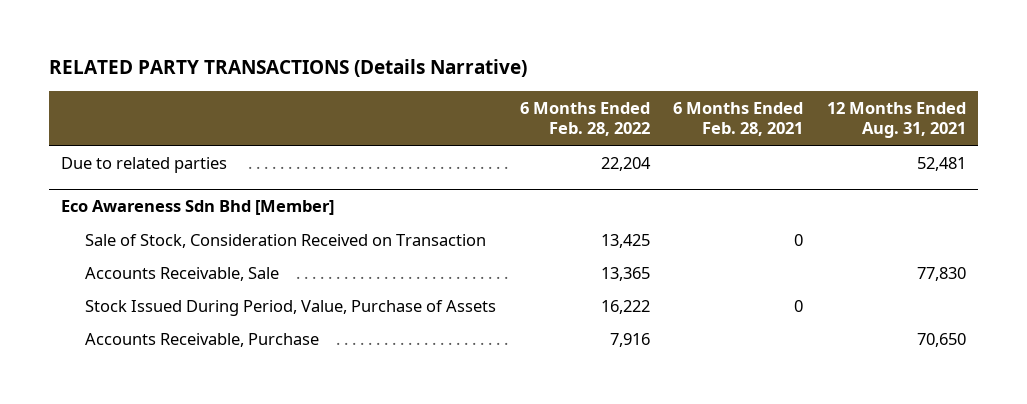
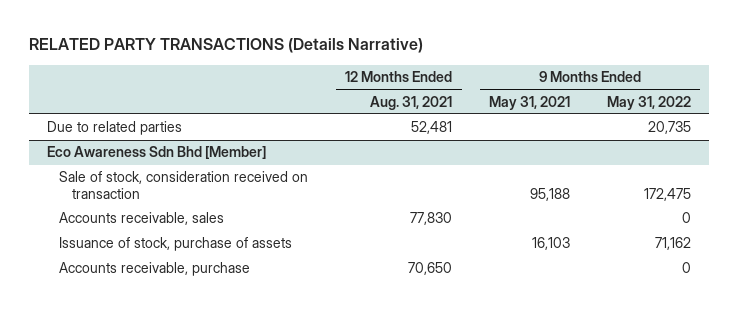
- | 6 Months Ended Feb. 28, 2022 | 6 Months Ended Feb. 28, 2021 | 12 Months Ended Aug. 31, 2021
+ | 12 Months Ended Aug. 31, 2021 | 9 Months Ended May 31, 2021 | 9 Months Ended May 31, 2022
@ Eco Awareness Sdn Bhd [Member]
- Sale of Stock, Consideration Received on Transaction | 13,425 | 0 |
- Accounts Receivable, Sale | 13,365 | | 77,830
- Stock Issued During Period, Value, Purchase of Assets | 16,222 | 0 |
- Accounts Receivable, Purchase | 7,916 | | 70,650
+ Sale of stock, consideration received on transaction | | 95,188 | 172,475
+ Accounts receivable, sales | 77,830 | | 0
+ Issuance of stock, purchase of assets | | 16,103 | 71,162
+ Accounts receivable, purchase | 70,650 | | 0

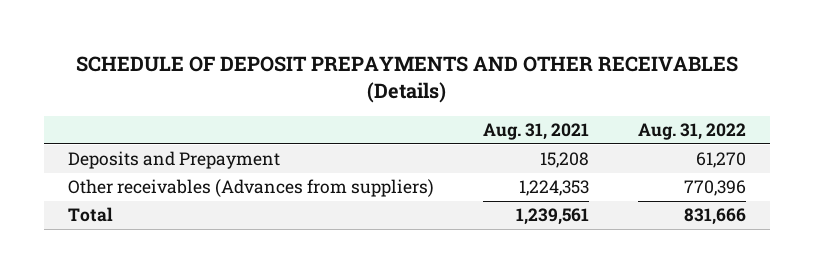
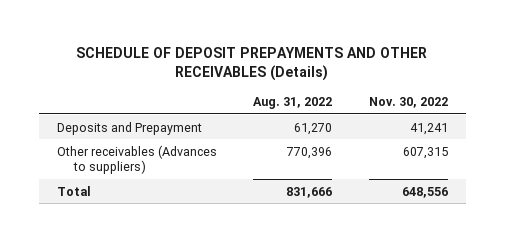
- | Aug. 31, 2021 | Aug. 31, 2022
+ | Aug. 31, 2022 | Nov. 30, 2022
- Other receivables (Advances from suppliers) | 1,224,353 | 770,396
+ Other receivables (Advances to suppliers) | 770,396 | 607,315

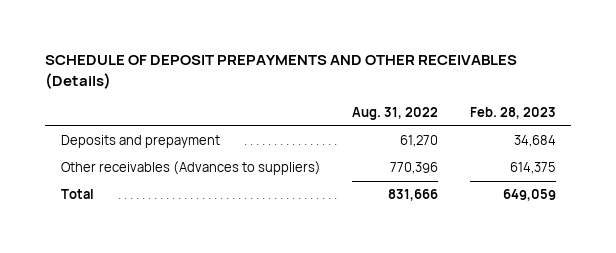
- | Aug. 31, 2022 | Nov. 30, 2022
+ | Aug. 31, 2022 | Feb. 28, 2023
- Deposits and Prepayment | 61,270 | 41,241
+ Deposits and prepayment | 61,270 | 34,684

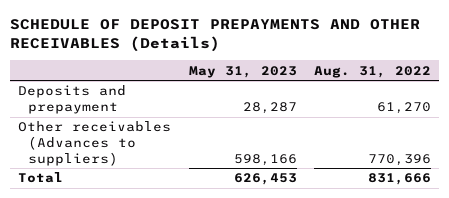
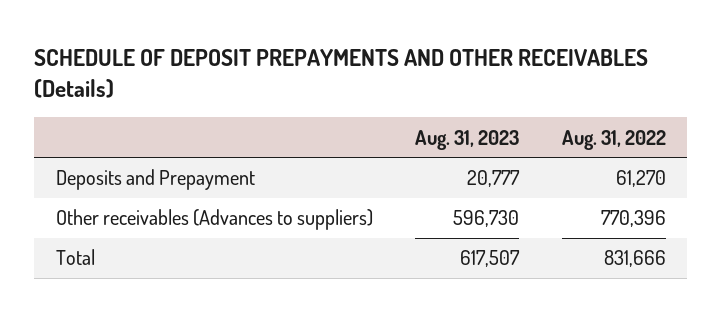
- | May 31, 2023 | Aug. 31, 2022
+ | Aug. 31, 2023 | Aug. 31, 2022
- Deposits and prepayment | 28,287 | 61,270
+ Deposits and Prepayment | 20,777 | 61,270

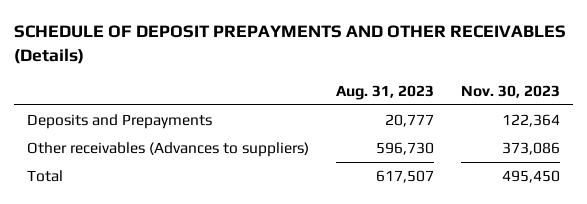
- | Aug. 31, 2023 | Aug. 31, 2022
+ | Aug. 31, 2023 | Nov. 30, 2023
- Deposits and Prepayment | 20,777 | 61,270
+ Deposits and Prepayments | 20,777 | 122,364

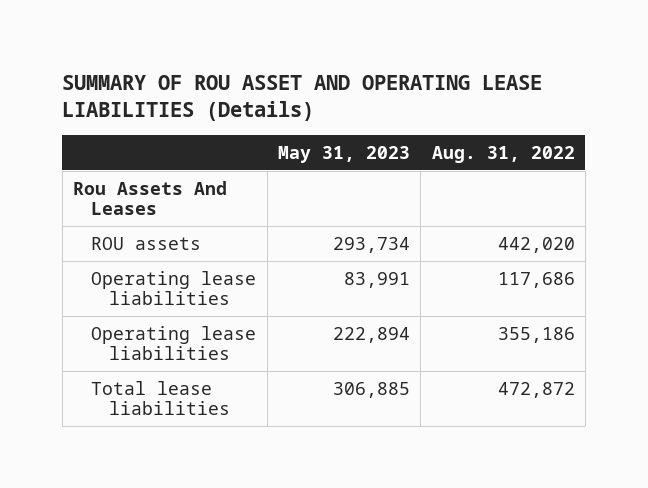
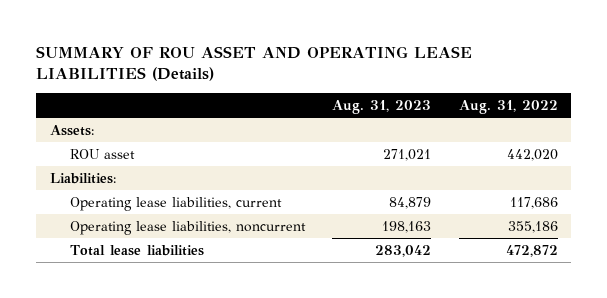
- | May 31, 2023 | Aug. 31, 2022
+ | Aug. 31, 2023 | Aug. 31, 2022
- Rou Assets And Leases
- ROU assets | 293,734 | 442,020
- Operating lease liabilities | 83,991 | 117,686
- Operating lease liabilities | 222,894 | 355,186
+ Assets:
+ ROU asset | 271,021 | 442,020
+ Liabilities:
+ Operating lease liabilities, current | 84,879 | 117,686
+ Operating lease liabilities, noncurrent | 198,163 | 355,186

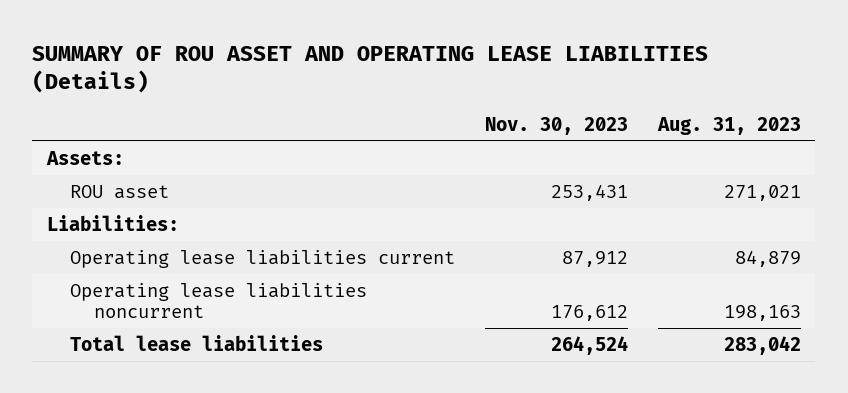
- | Aug. 31, 2023 | Aug. 31, 2022
+ | Nov. 30, 2023 | Aug. 31, 2023
- Operating lease liabilities, current | 84,879 | 117,686
- Operating lease liabilities, noncurrent | 198,163 | 355,186
+ Operating lease liabilities current | 87,912 | 84,879
+ Operating lease liabilities noncurrent | 176,612 | 198,163

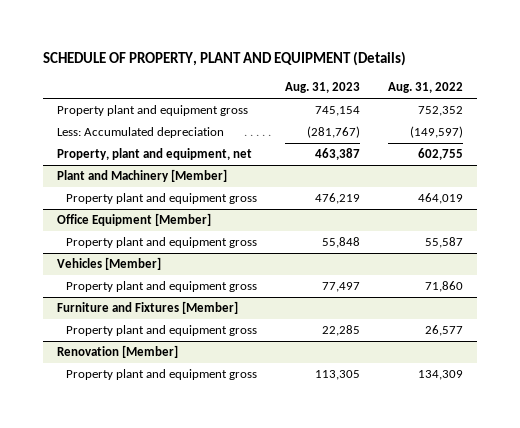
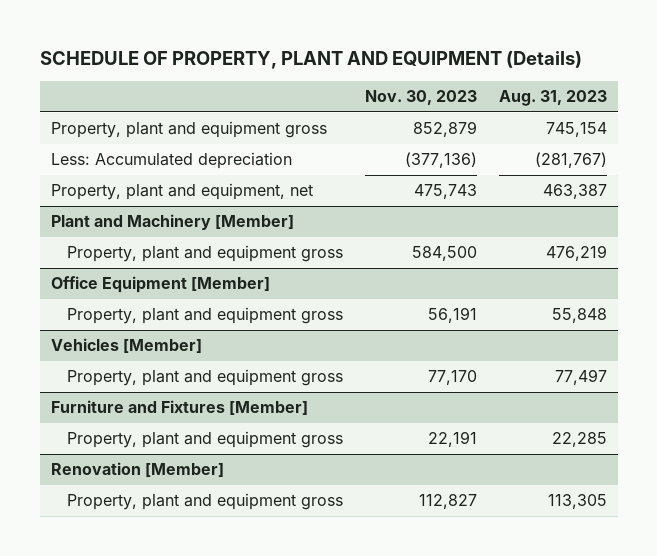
- | Aug. 31, 2023 | Aug. 31, 2022
+ | Nov. 30, 2023 | Aug. 31, 2023
- Property plant and equipment gross | 745,154 | 752,352
+ Property, plant and equipment gross | 852,879 | 745,154
@ Plant and Machinery [Member]
- Property plant and equipment gross | 476,219 | 464,019
+ Property, plant and equipment gross | 584,500 | 476,219
@ Office Equipment [Member]
- Property plant and equipment gross | 55,848 | 55,587
+ Property, plant and equipment gross | 56,191 | 55,848
@ Vehicles [Member]
- Property plant and equipment gross | 77,497 | 71,860
+ Property, plant and equipment gross | 77,170 | 77,497
@ Furniture and Fixtures [Member]
- Property plant and equipment gross | 22,285 | 26,577
+ Property, plant and equipment gross | 22,191 | 22,285
@ Renovation [Member]
- Property plant and equipment gross | 113,305 | 134,309
+ Property, plant and equipment gross | 112,827 | 113,305

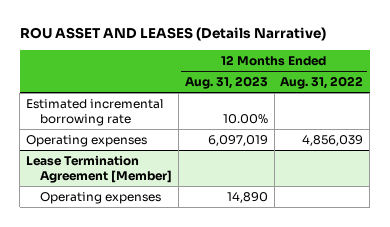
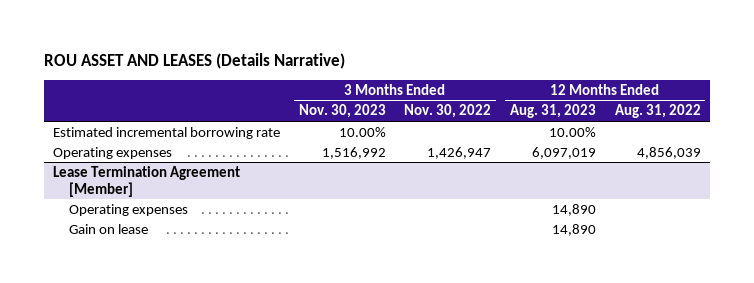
- | 12 Months Ended Aug. 31, 2023 | 12 Months Ended Aug. 31, 2022
+ | 3 Months Ended Nov. 30, 2023 | 3 Months Ended Nov. 30, 2022 | 12 Months Ended Aug. 31, 2023 | 12 Months Ended Aug. 31, 2022
@ Lease Termination Agreement [Member]
+ Gain on lease | | | 14,890 |

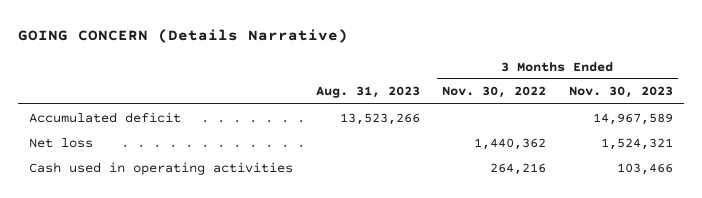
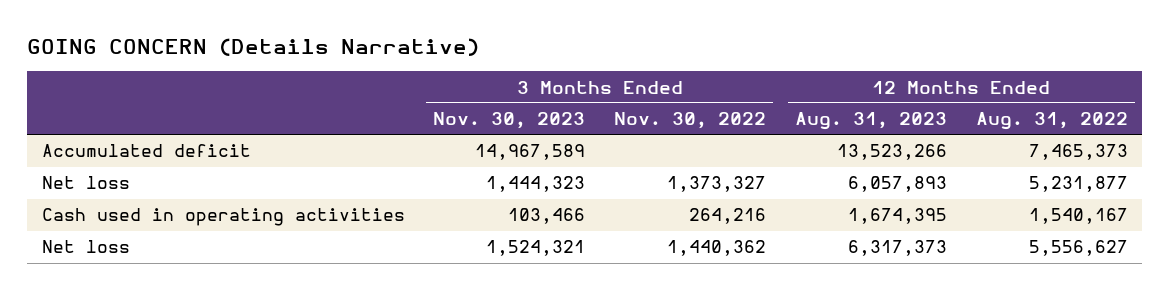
- | Aug. 31, 2023 | 3 Months Ended Nov. 30, 2022 | 3 Months Ended Nov. 30, 2023
+ | 3 Months Ended Nov. 30, 2023 | 3 Months Ended Nov. 30, 2022 | 12 Months Ended Aug. 31, 2023 | 12 Months Ended Aug. 31, 2022
+ Net loss | 1,444,323 | 1,373,327 | 6,057,893 | 5,231,877
moved down: Net loss | 1,524,321 | 1,440,362 | 6,317,373 | 5,556,627

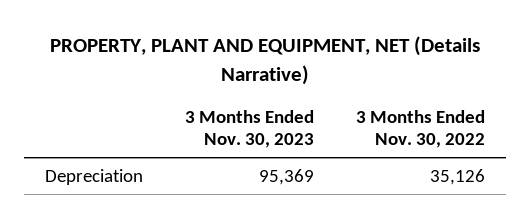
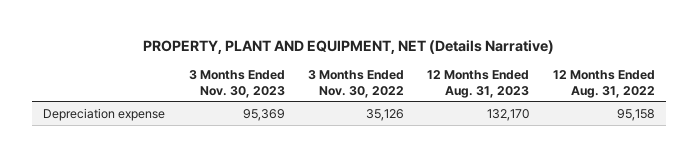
- | 3 Months Ended Nov. 30, 2023 | 3 Months Ended Nov. 30, 2022
+ | 3 Months Ended Nov. 30, 2023 | 3 Months Ended Nov. 30, 2022 | 12 Months Ended Aug. 31, 2023 | 12 Months Ended Aug. 31, 2022
- Depreciation | 95,369 | 35,126
+ Depreciation expense | 95,369 | 35,126 | 132,170 | 95,158

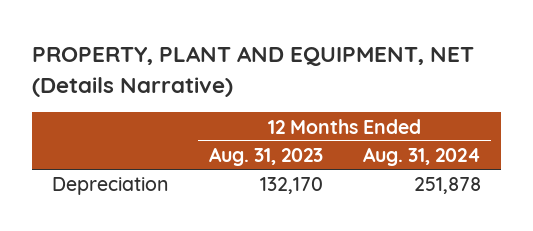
- | 3 Months Ended Nov. 30, 2023 | 3 Months Ended Nov. 30, 2022 | 12 Months Ended Aug. 31, 2023 | 12 Months Ended Aug. 31, 2022
+ | 12 Months Ended Aug. 31, 2023 | 12 Months Ended Aug. 31, 2024
- Depreciation expense | 95,369 | 35,126 | 132,170 | 95,158
+ Depreciation | 132,170 | 251,878

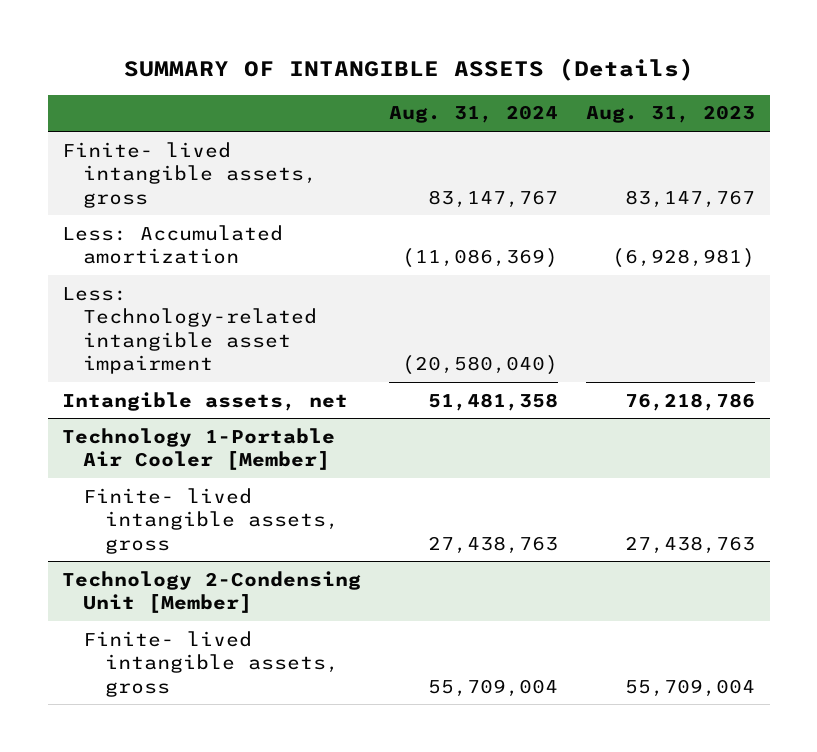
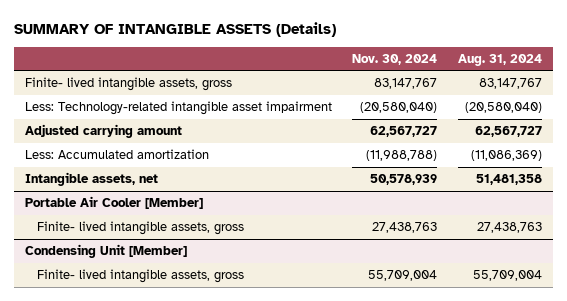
- | Aug. 31, 2024 | Aug. 31, 2023
+ | Nov. 30, 2024 | Aug. 31, 2024
+ Adjusted carrying amount | 62,567,727 | 62,567,727
moved down: Less: Accumulated amortization | (11,988,788) | (11,086,369)
- Technology 1-Portable Air Cooler [Member]
+ Portable Air Cooler [Member]
- Technology 2-Condensing Unit [Member]
+ Condensing Unit [Member]

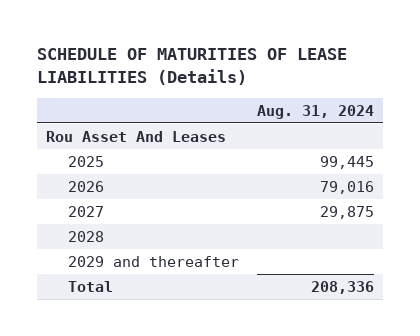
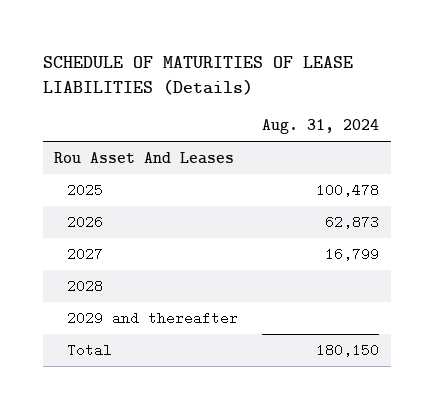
- 2025 | 99,445
- 2026 | 79,016
- 2027 | 29,875
+ 2025 | 100,478
+ 2026 | 62,873
+ 2027 | 16,799
- Total | 208,336
+ Total | 180,150

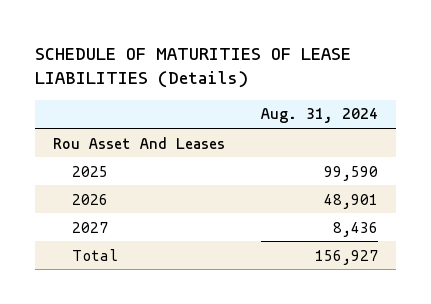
- 2025 | 100,478
- 2026 | 62,873
- 2027 | 16,799
- 2028
- 2029 and thereafter
- Total | 180,150
+ 2025 | 99,590
+ 2026 | 48,901
+ 2027 | 8,436
+ Total | 156,927

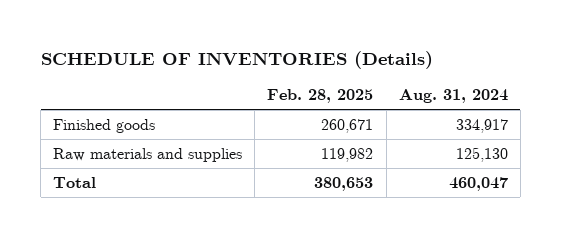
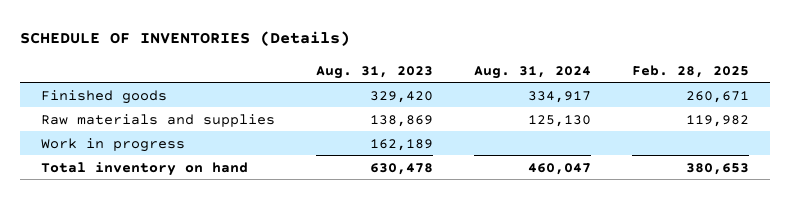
- | Feb. 28, 2025 | Aug. 31, 2024
+ | Aug. 31, 2023 | Aug. 31, 2024 | Feb. 28, 2025
- Total | 380,653 | 460,047
+ Work in progress | 162,189 | |
+ Total inventory on hand | 630,478 | 460,047 | 380,653

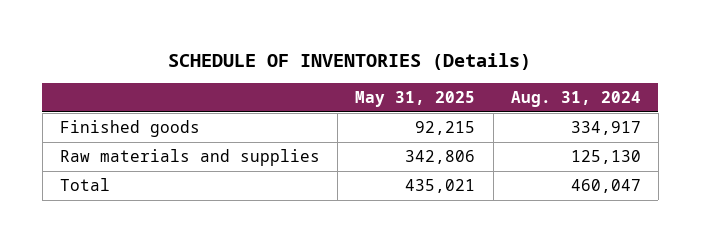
- | Aug. 31, 2023 | Aug. 31, 2024 | Feb. 28, 2025
+ | May 31, 2025 | Aug. 31, 2024
- Work in progress | 162,189 | |
- Total inventory on hand | 630,478 | 460,047 | 380,653
+ Total | 435,021 | 460,047

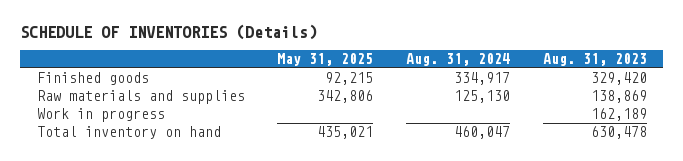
- | May 31, 2025 | Aug. 31, 2024
+ | May 31, 2025 | Aug. 31, 2024 | Aug. 31, 2023
- Total | 435,021 | 460,047
+ Work in progress | | | 162,189
+ Total inventory on hand | 435,021 | 460,047 | 630,478

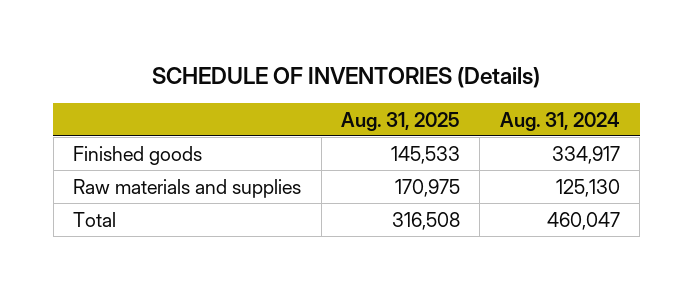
- | May 31, 2025 | Aug. 31, 2024 | Aug. 31, 2023
+ | Aug. 31, 2025 | Aug. 31, 2024
- Work in progress | | | 162,189
- Total inventory on hand | 435,021 | 460,047 | 630,478
+ Total | 316,508 | 460,047

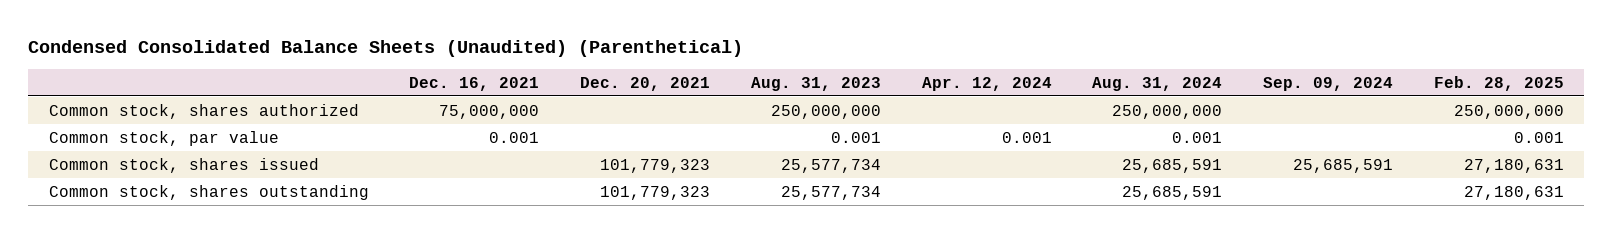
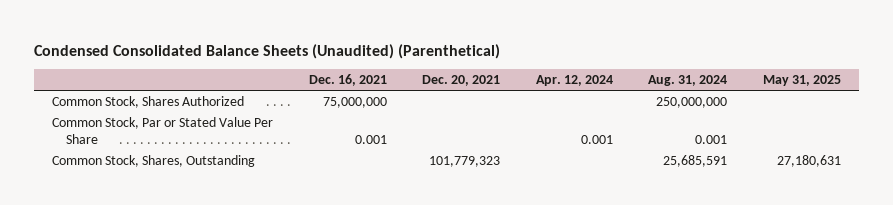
- | Dec. 16, 2021 | Dec. 20, 2021 | Aug. 31, 2023 | Apr. 12, 2024 | Aug. 31, 2024 | Sep. 09, 2024 | Feb. 28, 2025
+ | Dec. 16, 2021 | Dec. 20, 2021 | Apr. 12, 2024 | Aug. 31, 2024 | May 31, 2025
- Common stock, shares authorized | 75,000,000 | | 250,000,000 | | 250,000,000 | | 250,000,000
- Common stock, par value | 0.001 | | 0.001 | 0.001 | 0.001 | | 0.001
- Common stock, shares issued | | 101,779,323 | 25,577,734 | | 25,685,591 | 25,685,591 | 27,180,631
- Common stock, shares outstanding | | 101,779,323 | 25,577,734 | | 25,685,591 | | 27,180,631
+ Common Stock, Shares Authorized | 75,000,000 | | | 250,000,000 |
+ Common Stock, Par or Stated Value Per Share | 0.001 | | 0.001 | 0.001 |
+ Common Stock, Shares, Outstanding | | 101,779,323 | | 25,685,591 | 27,180,631

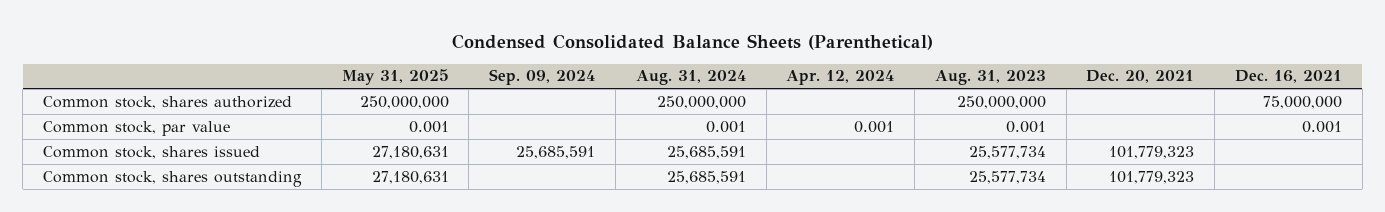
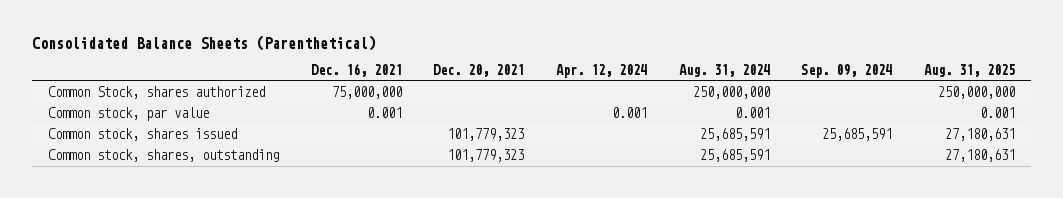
- Condensed Consolidated Balance Sheets (Parenthetical)
+ Consolidated Balance Sheets (Parenthetical)
- | May 31, 2025 | Sep. 09, 2024 | Aug. 31, 2024 | Apr. 12, 2024 | Aug. 31, 2023 | Dec. 20, 2021 | Dec. 16, 2021
+ | Dec. 16, 2021 | Dec. 20, 2021 | Apr. 12, 2024 | Aug. 31, 2024 | Sep. 09, 2024 | Aug. 31, 2025
- Common stock, shares authorized | 250,000,000 | | 250,000,000 | | 250,000,000 | | 75,000,000
+ Common Stock, shares authorized | 75,000,000 | | | 250,000,000 | | 250,000,000
- Common stock, shares outstanding | 27,180,631 | | 25,685,591 | | 25,577,734 | 101,779,323 |
+ Common stock, shares, outstanding | | 101,779,323 | | 25,685,591 | | 27,180,631

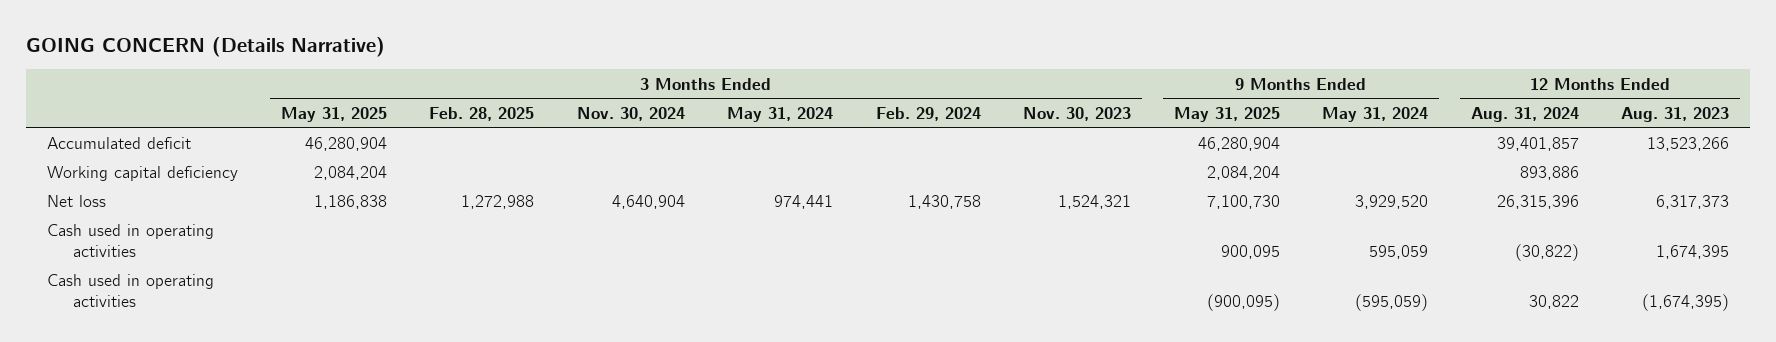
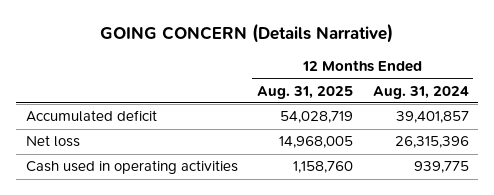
- | 3 Months Ended May 31, 2025 | 3 Months Ended Feb. 28, 2025 | 3 Months Ended Nov. 30, 2024 | 3 Months Ended May 31, 2024 | 3 Months Ended Feb. 29, 2024 | 3 Months Ended Nov. 30, 2023 | 9 Months Ended May 31, 2025 | 9 Months Ended May 31, 2024 | 12 Months Ended Aug. 31, 2024 | 12 Months Ended Aug. 31, 2023
+ | 12 Months Ended Aug. 31, 2025 | 12 Months Ended Aug. 31, 2024
- Working capital deficiency | 2,084,204 | | | | | | 2,084,204 | | 893,886 |
- Cash used in operating activities | | | | | | | 900,095 | 595,059 | (30,822) | 1,674,395
- Cash used in operating activities | | | | | | | (900,095) | (595,059) | 30,822 | (1,674,395)
+ Cash used in operating activities | 1,158,760 | 939,775

